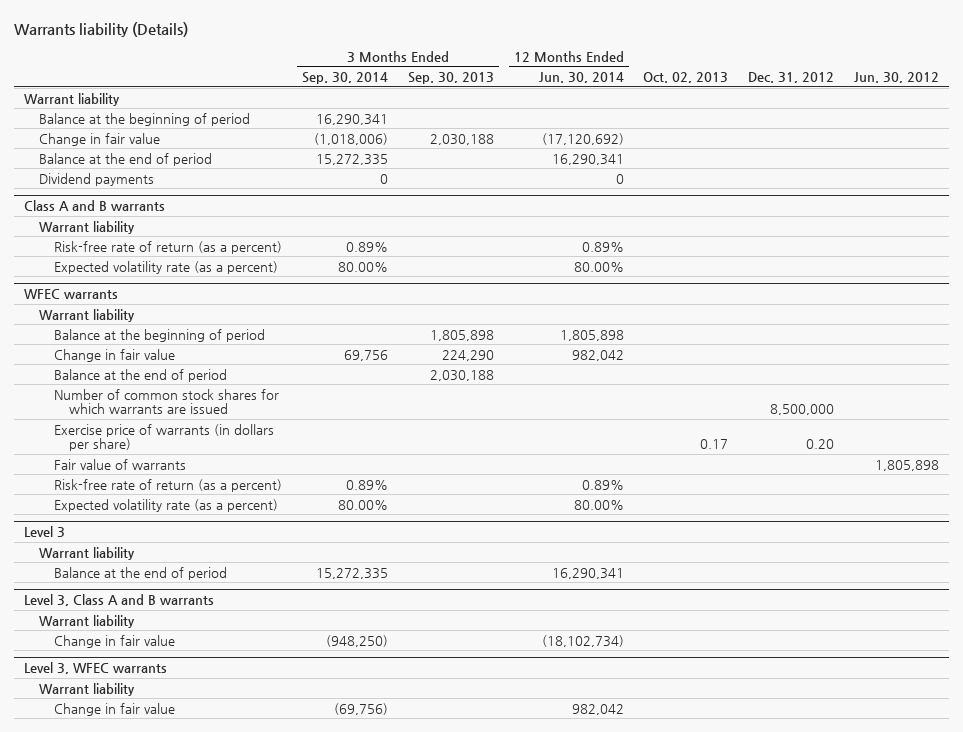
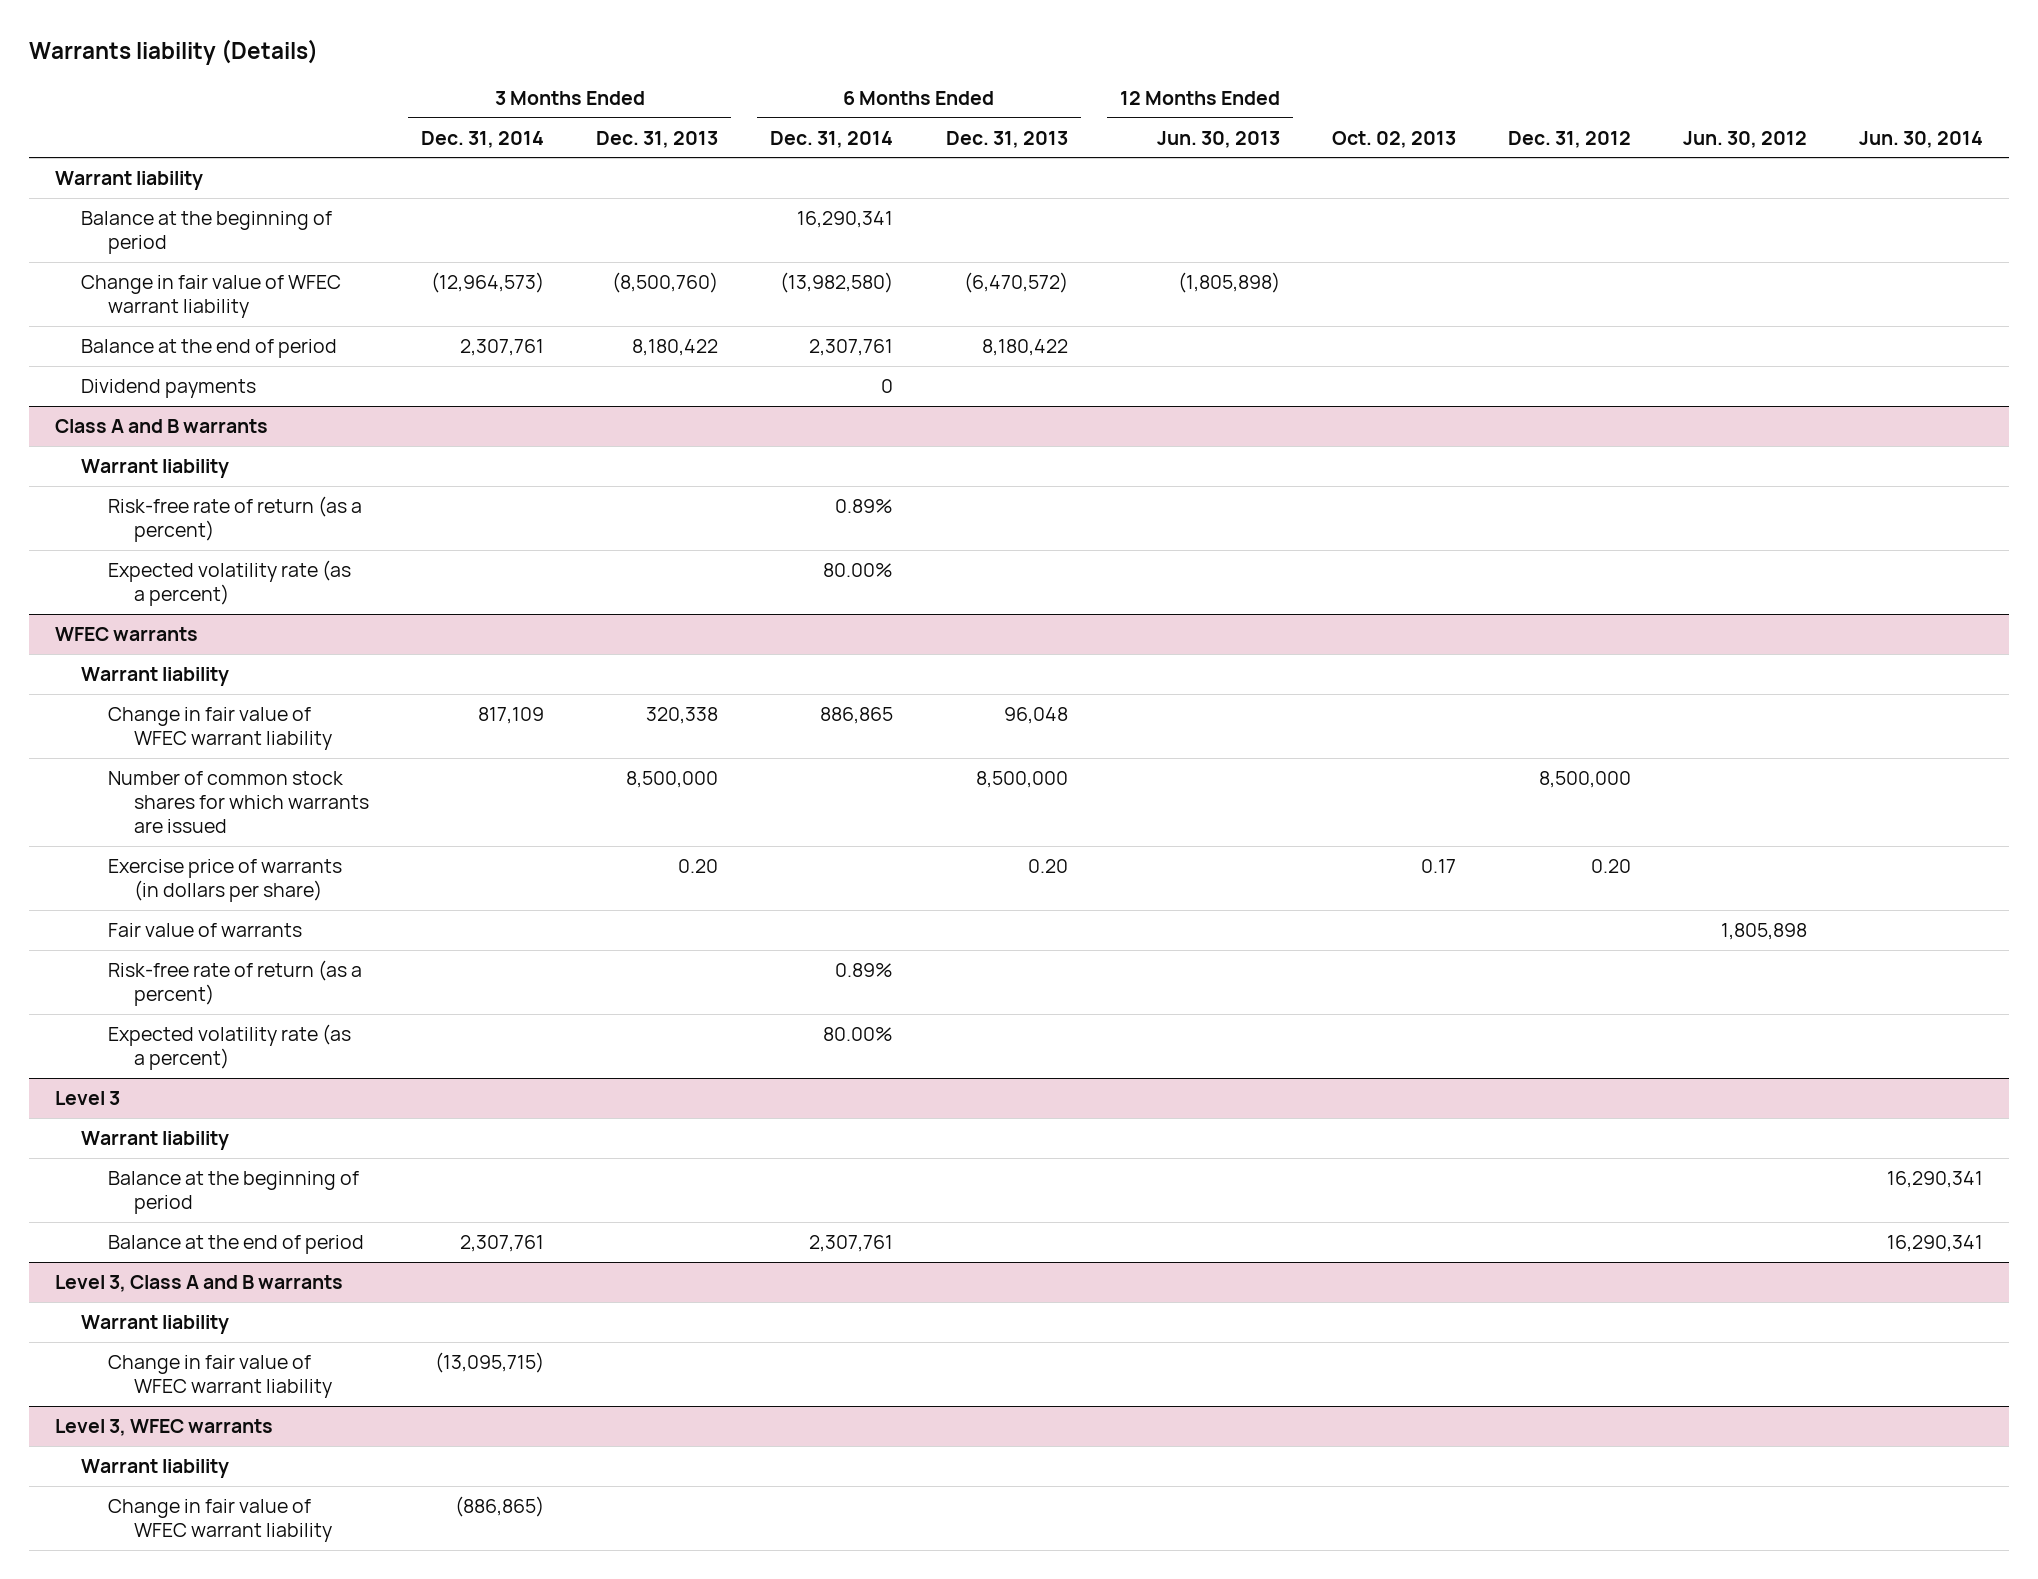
- | 3 Months Ended Sep. 30, 2014 | 3 Months Ended Sep. 30, 2013 | 12 Months Ended Jun. 30, 2014 | Oct. 02, 2013 | Dec. 31, 2012 | Jun. 30, 2012
+ | 3 Months Ended Dec. 31, 2014 | 3 Months Ended Dec. 31, 2013 | 6 Months Ended Dec. 31, 2014 | 6 Months Ended Dec. 31, 2013 | 12 Months Ended Jun. 30, 2013 | Oct. 02, 2013 | Dec. 31, 2012 | Jun. 30, 2012 | Jun. 30, 2014
- Change in fair value | (1,018,006) | 2,030,188 | (17,120,692) | | |
+ Change in fair value of WFEC warrant liability | (12,964,573) | (8,500,760) | (13,982,580) | (6,470,572) | (1,805,898) | | | |
@ WFEC warrants
- Balance at the beginning of period | | 1,805,898 | 1,805,898 | | |
- Change in fair value | 69,756 | 224,290 | 982,042 | | |
- Balance at the end of period | | 2,030,188 | | | |
+ Change in fair value of WFEC warrant liability | 817,109 | 320,338 | 886,865 | 96,048 | | | | |
@ Level 3
+ Balance at the beginning of period | | | | | | | | | 16,290,341
@ Level 3, Class A and B warrants
- Change in fair value | (948,250) | | (18,102,734) | | |
+ Change in fair value of WFEC warrant liability | (13,095,715) | | | | | | | |
@ Level 3, WFEC warrants
- Change in fair value | (69,756) | | 982,042 | | |
+ Change in fair value of WFEC warrant liability | (886,865) | | | | | | | |

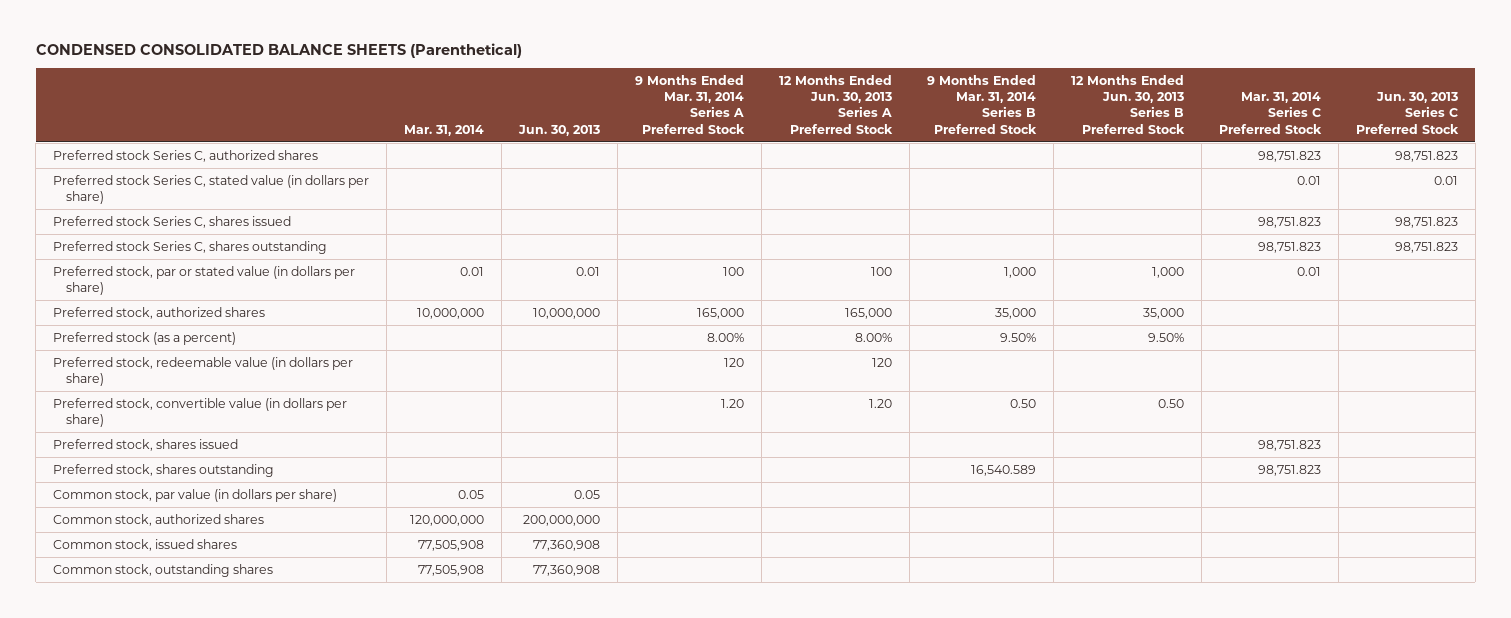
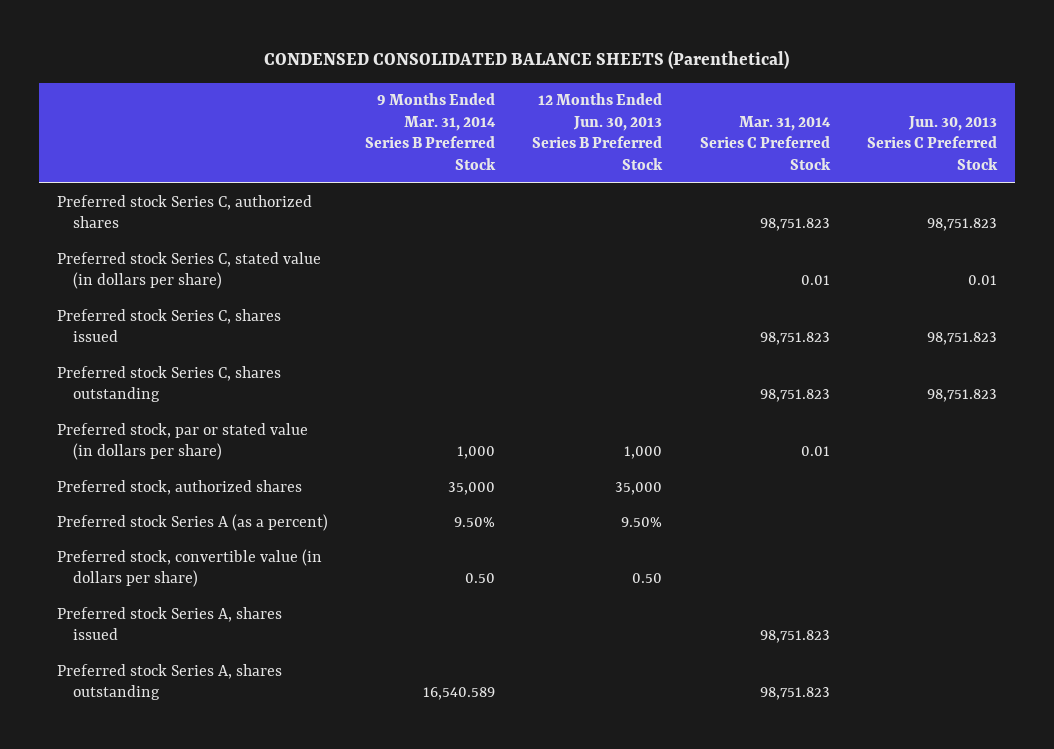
- | Mar. 31, 2014 | Jun. 30, 2013 | 9 Months Ended Mar. 31, 2014 Series A Preferred Stock | 12 Months Ended Jun. 30, 2013 Series A Preferred Stock | 9 Months Ended Mar. 31, 2014 Series B Preferred Stock | 12 Months Ended Jun. 30, 2013 Series B Preferred Stock | Mar. 31, 2014 Series C Preferred Stock | Jun. 30, 2013 Series C Preferred Stock
+ | 9 Months Ended Mar. 31, 2014 Series B Preferred Stock | 12 Months Ended Jun. 30, 2013 Series B Preferred Stock | Mar. 31, 2014 Series C Preferred Stock | Jun. 30, 2013 Series C Preferred Stock
- Preferred stock (as a percent) | | | 8.00% | 8.00% | 9.50% | 9.50% | |
- Preferred stock, redeemable value (in dollars per share) | | | 120 | 120 | | | |
+ Preferred stock Series A (as a percent) | 9.50% | 9.50% | |
- Preferred stock, shares issued | | | | | | | 98,751.823 |
- Preferred stock, shares outstanding | | | | | 16,540.589 | | 98,751.823 |
- Common stock, par value (in dollars per share) | 0.05 | 0.05 | | | | | |
- Common stock, authorized shares | 120,000,000 | 200,000,000 | | | | | |
- Common stock, issued shares | 77,505,908 | 77,360,908 | | | | | |
- Common stock, outstanding shares | 77,505,908 | 77,360,908 | | | | | |
+ Preferred stock Series A, shares issued | | | 98,751.823 |
+ Preferred stock Series A, shares outstanding | 16,540.589 | | 98,751.823 |

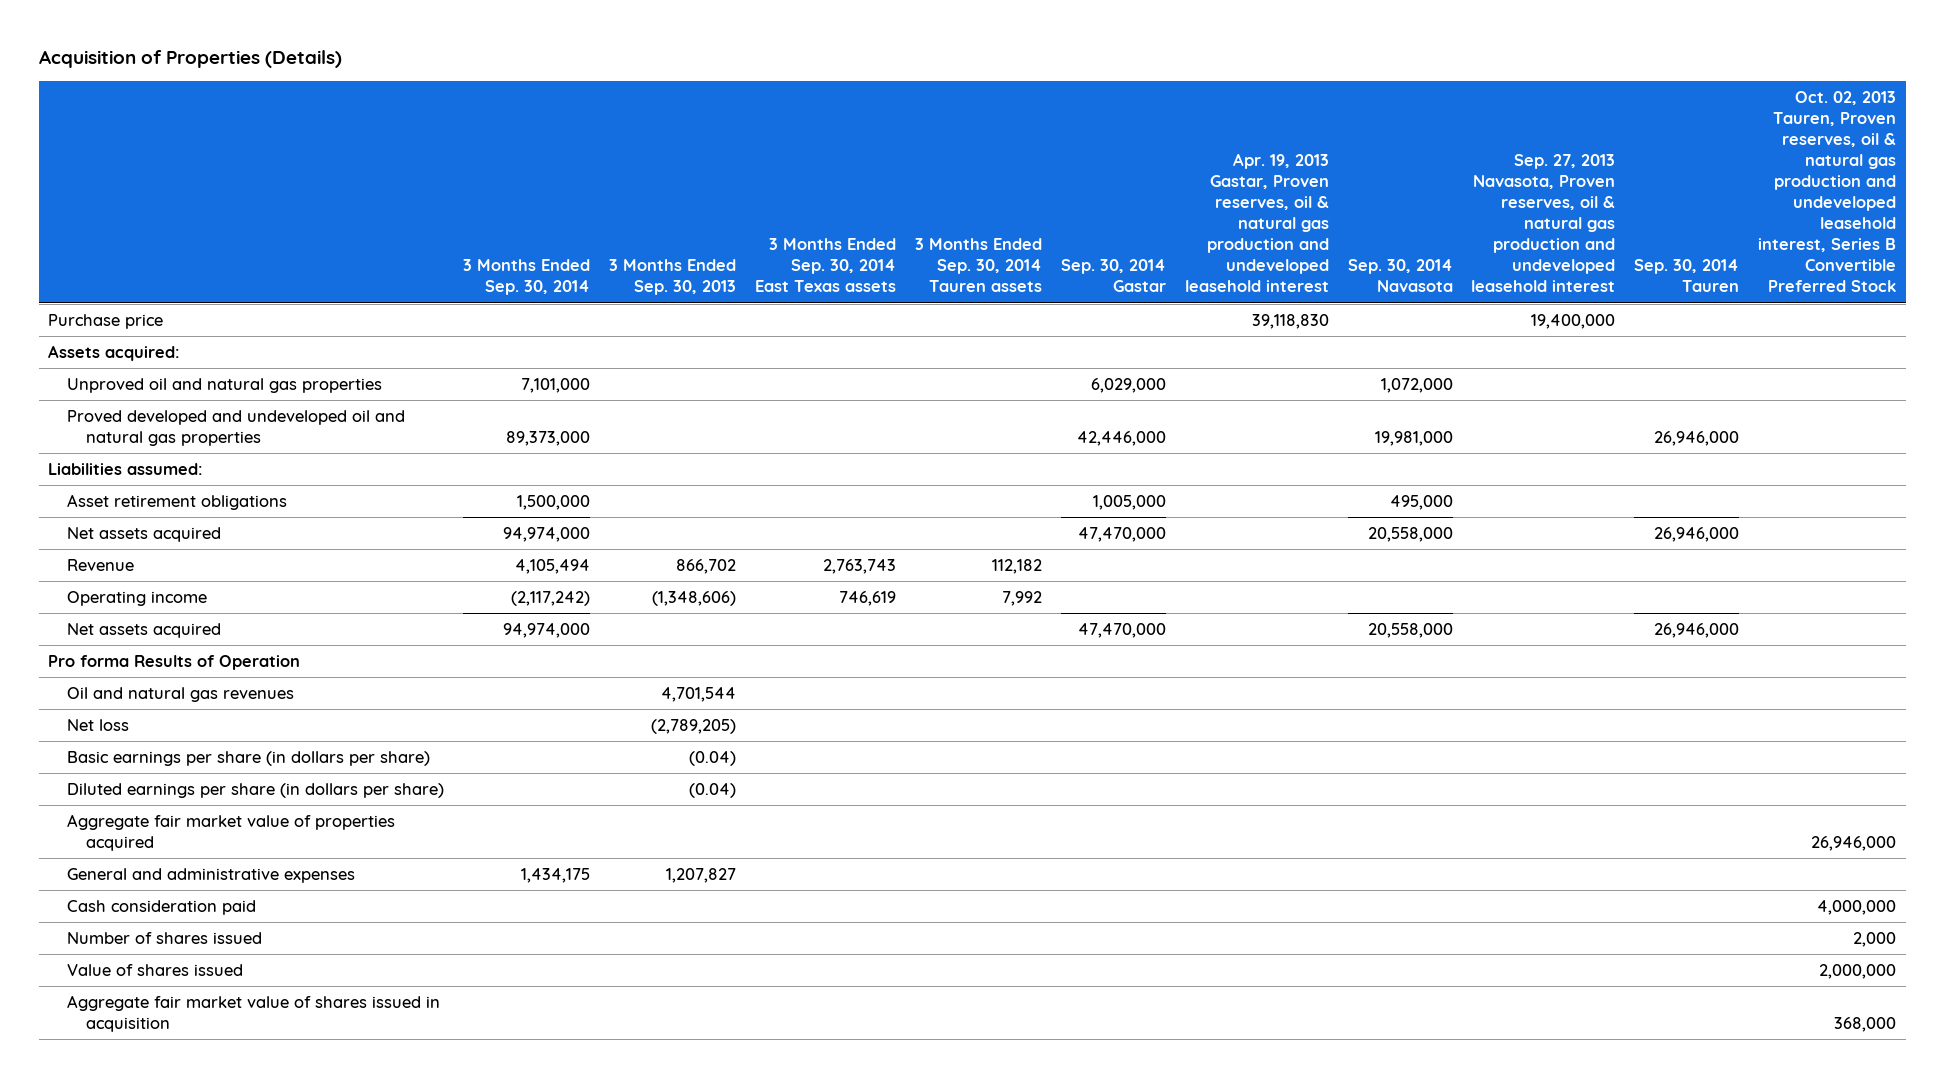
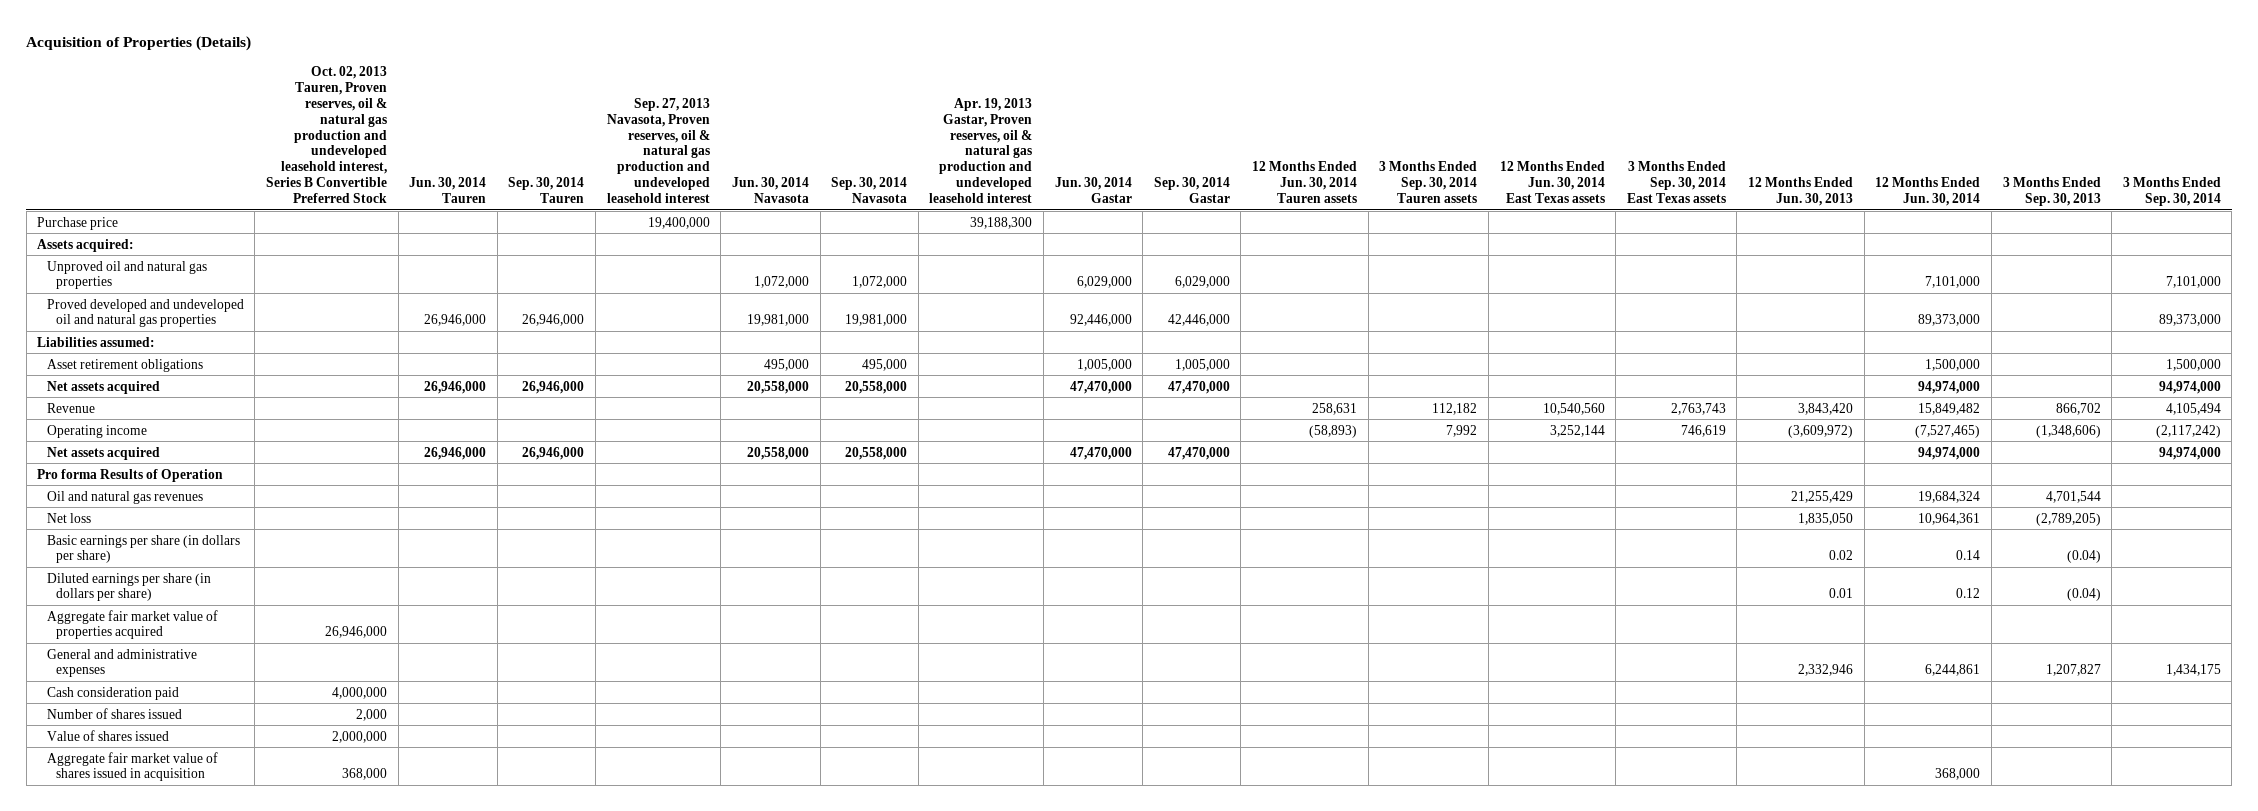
- | 3 Months Ended Sep. 30, 2014 | 3 Months Ended Sep. 30, 2013 | 3 Months Ended Sep. 30, 2014 East Texas assets | 3 Months Ended Sep. 30, 2014 Tauren assets | Sep. 30, 2014 Gastar | Apr. 19, 2013 Gastar, Proven reserves, oil & natural gas production and undeveloped leasehold interest | Sep. 30, 2014 Navasota | Sep. 27, 2013 Navasota, Proven reserves, oil & natural gas production and undeveloped leasehold interest | Sep. 30, 2014 Tauren | Oct. 02, 2013 Tauren, Proven reserves, oil & natural gas production and undeveloped leasehold interest, Series B Convertible Preferred Stock
+ | Oct. 02, 2013 Tauren, Proven reserves, oil & natural gas production and undeveloped leasehold interest, Series B Convertible Preferred Stock | Jun. 30, 2014 Tauren | Sep. 30, 2014 Tauren | Sep. 27, 2013 Navasota, Proven reserves, oil & natural gas production and undeveloped leasehold interest | Jun. 30, 2014 Navasota | Sep. 30, 2014 Navasota | Apr. 19, 2013 Gastar, Proven reserves, oil & natural gas production and undeveloped leasehold interest | Jun. 30, 2014 Gastar | Sep. 30, 2014 Gastar | 12 Months Ended Jun. 30, 2014 Tauren assets | 3 Months Ended Sep. 30, 2014 Tauren assets | 12 Months Ended Jun. 30, 2014 East Texas assets | 3 Months Ended Sep. 30, 2014 East Texas assets | 12 Months Ended Jun. 30, 2013 | 12 Months Ended Jun. 30, 2014 | 3 Months Ended Sep. 30, 2013 | 3 Months Ended Sep. 30, 2014
- Purchase price | | | | | | 39,118,830 | | 19,400,000 | |
+ Purchase price | | | | 19,400,000 | | | 39,188,300 | | | | | | | | | |

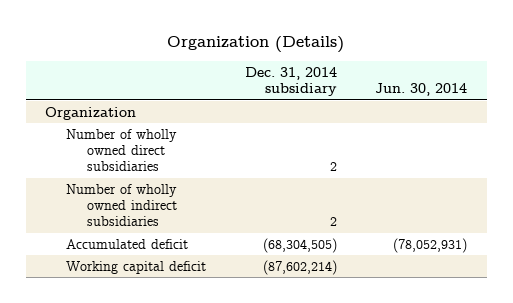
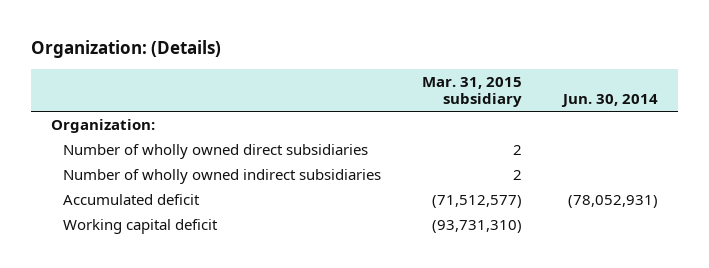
- Organization (Details)
+ Organization: (Details)
- | Dec. 31, 2014 subsidiary | Jun. 30, 2014
+ | Mar. 31, 2015 subsidiary | Jun. 30, 2014
- Organization
+ Organization:

